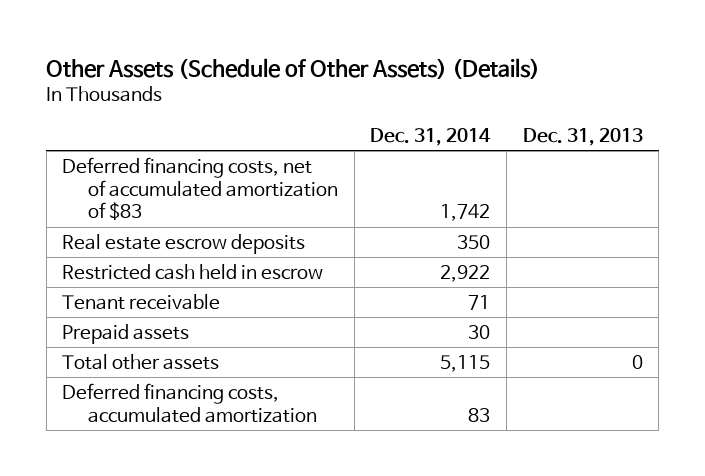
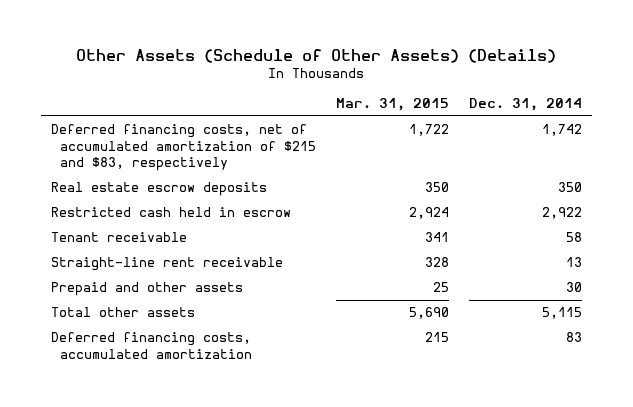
- | Dec. 31, 2014 | Dec. 31, 2013
+ | Mar. 31, 2015 | Dec. 31, 2014
- Deferred financing costs, net of accumulated amortization of $83 | 1,742 |
+ Deferred financing costs, net of accumulated amortization of $215 and $83, respectively | 1,722 | 1,742
- Tenant receivable | 71 |
- Prepaid assets | 30 |
+ Tenant receivable | 341 | 58
+ Straight-line rent receivable | 328 | 13
+ Prepaid and other assets | 25 | 30

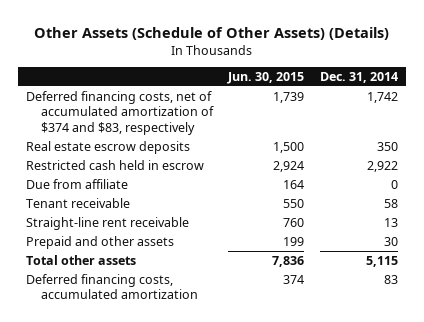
- | Mar. 31, 2015 | Dec. 31, 2014
+ | Jun. 30, 2015 | Dec. 31, 2014
- Deferred financing costs, net of accumulated amortization of $215 and $83, respectively | 1,722 | 1,742
+ Deferred financing costs, net of accumulated amortization of $374 and $83, respectively | 1,739 | 1,742
+ Due from affiliate | 164 | 0

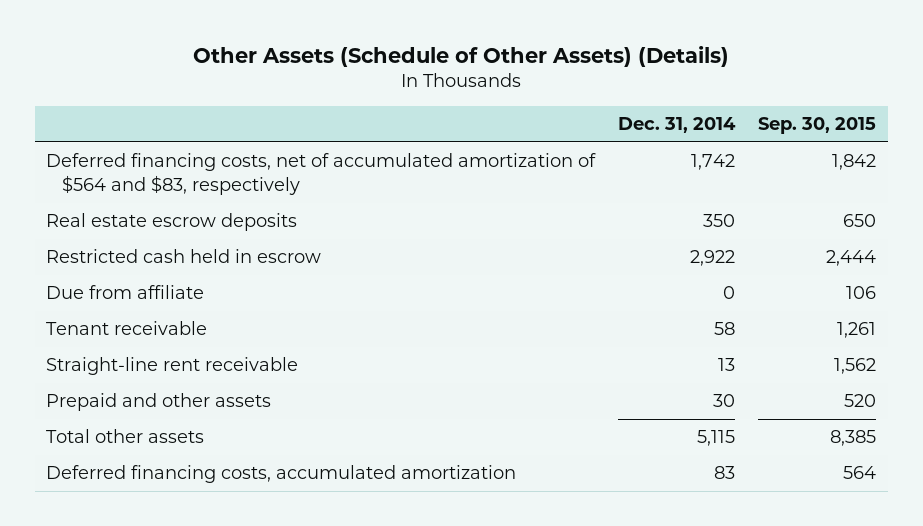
- | Jun. 30, 2015 | Dec. 31, 2014
+ | Dec. 31, 2014 | Sep. 30, 2015
- Deferred financing costs, net of accumulated amortization of $374 and $83, respectively | 1,739 | 1,742
+ Deferred financing costs, net of accumulated amortization of $564 and $83, respectively | 1,742 | 1,842

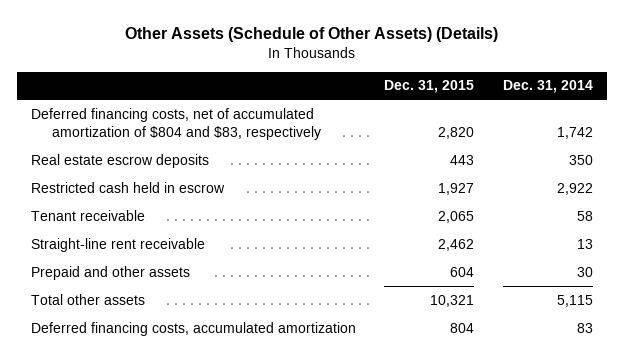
- | Dec. 31, 2014 | Sep. 30, 2015
+ | Dec. 31, 2015 | Dec. 31, 2014
- Deferred financing costs, net of accumulated amortization of $564 and $83, respectively | 1,742 | 1,842
+ Deferred financing costs, net of accumulated amortization of $804 and $83, respectively | 2,820 | 1,742
- Due from affiliate | 0 | 106

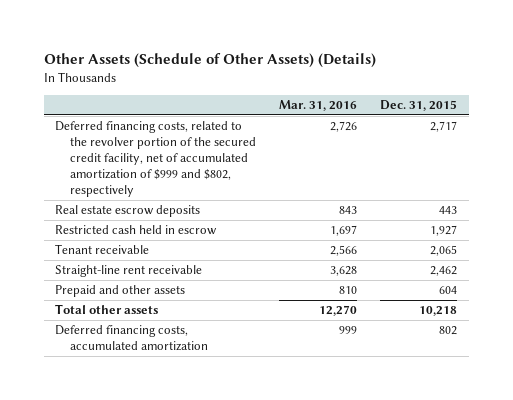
- | Dec. 31, 2015 | Dec. 31, 2014
+ | Mar. 31, 2016 | Dec. 31, 2015
- Deferred financing costs, net of accumulated amortization of $804 and $83, respectively | 2,820 | 1,742
+ Deferred financing costs, related to the revolver portion of the secured credit facility, net of accumulated amortization of $999 and $802, respectively | 2,726 | 2,717
- Total other assets | 10,321 | 5,115
- Deferred financing costs, accumulated amortization | 804 | 83
+ Total other assets | 12,270 | 10,218
+ Deferred financing costs, accumulated amortization | 999 | 802

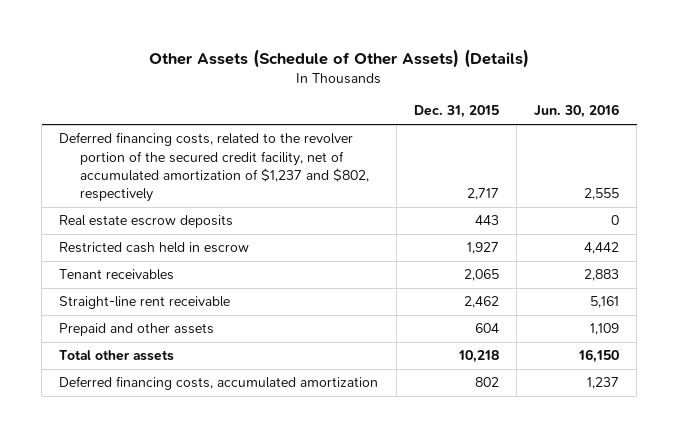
- | Mar. 31, 2016 | Dec. 31, 2015
+ | Dec. 31, 2015 | Jun. 30, 2016
- Deferred financing costs, related to the revolver portion of the secured credit facility, net of accumulated amortization of $999 and $802, respectively | 2,726 | 2,717
+ Deferred financing costs, related to the revolver portion of the secured credit facility, net of accumulated amortization of $1,237 and $802, respectively | 2,717 | 2,555
- Tenant receivable | 2,566 | 2,065
+ Tenant receivables | 2,065 | 2,883

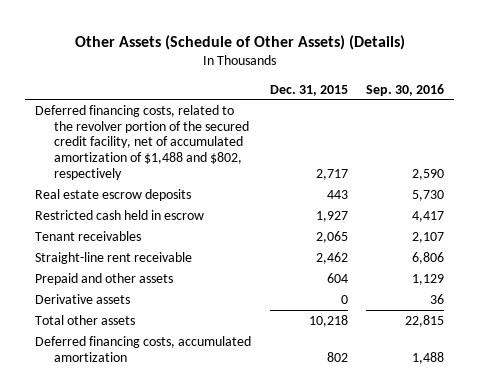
- | Dec. 31, 2015 | Jun. 30, 2016
+ | Dec. 31, 2015 | Sep. 30, 2016
- Deferred financing costs, related to the revolver portion of the secured credit facility, net of accumulated amortization of $1,237 and $802, respectively | 2,717 | 2,555
+ Deferred financing costs, related to the revolver portion of the secured credit facility, net of accumulated amortization of $1,488 and $802, respectively | 2,717 | 2,590
+ Derivative assets | 0 | 36

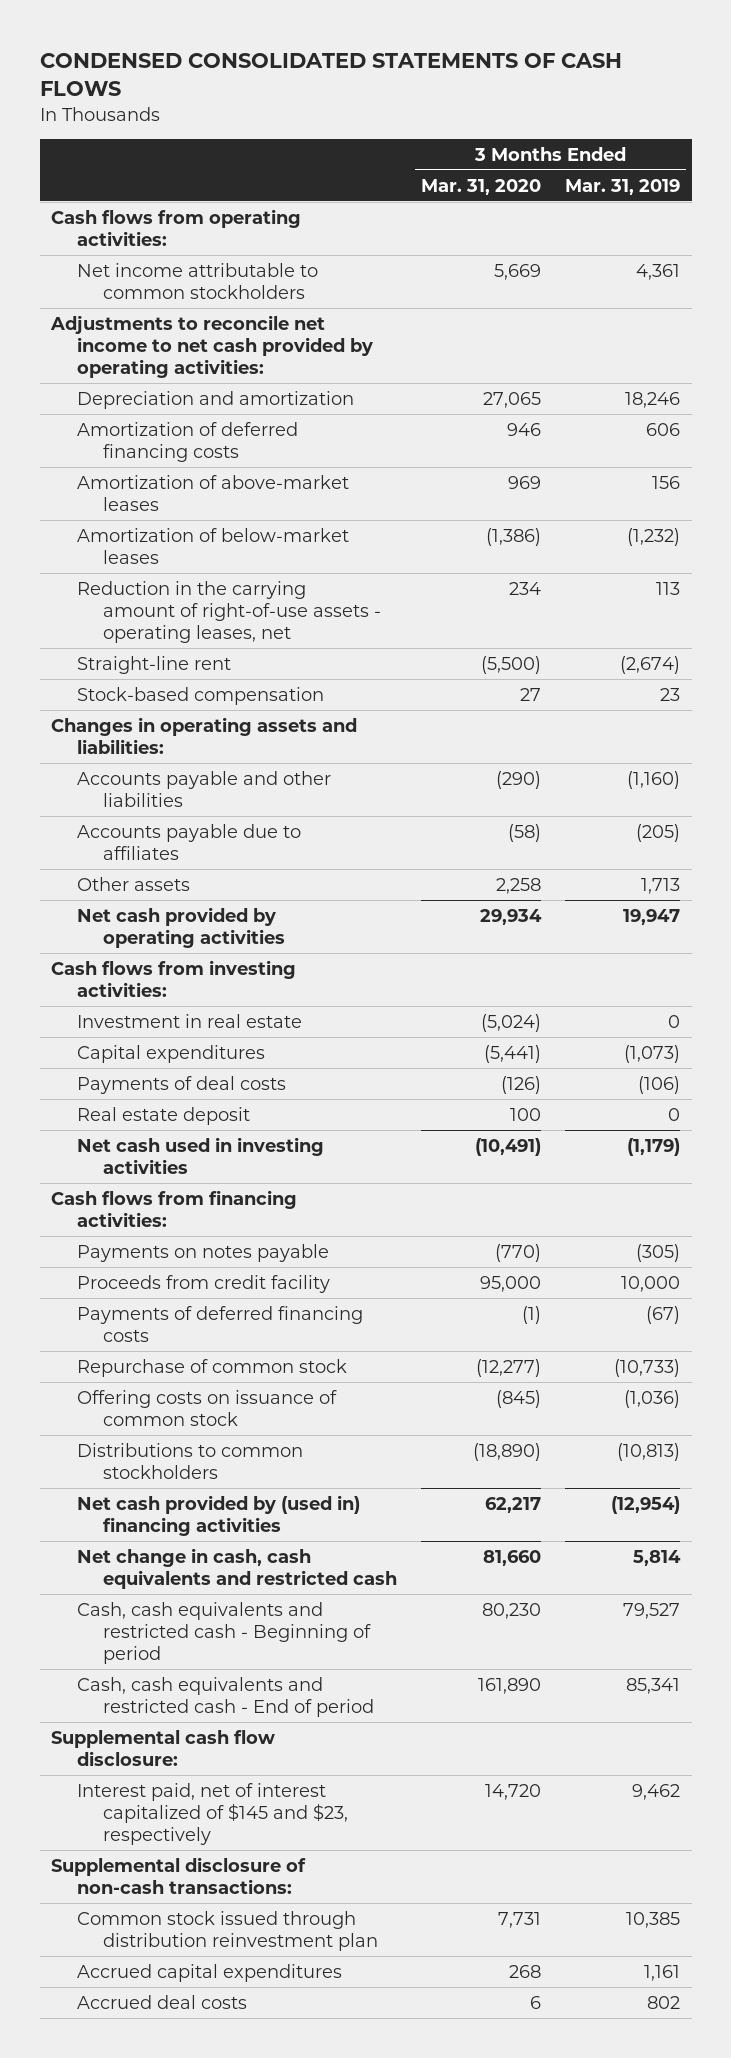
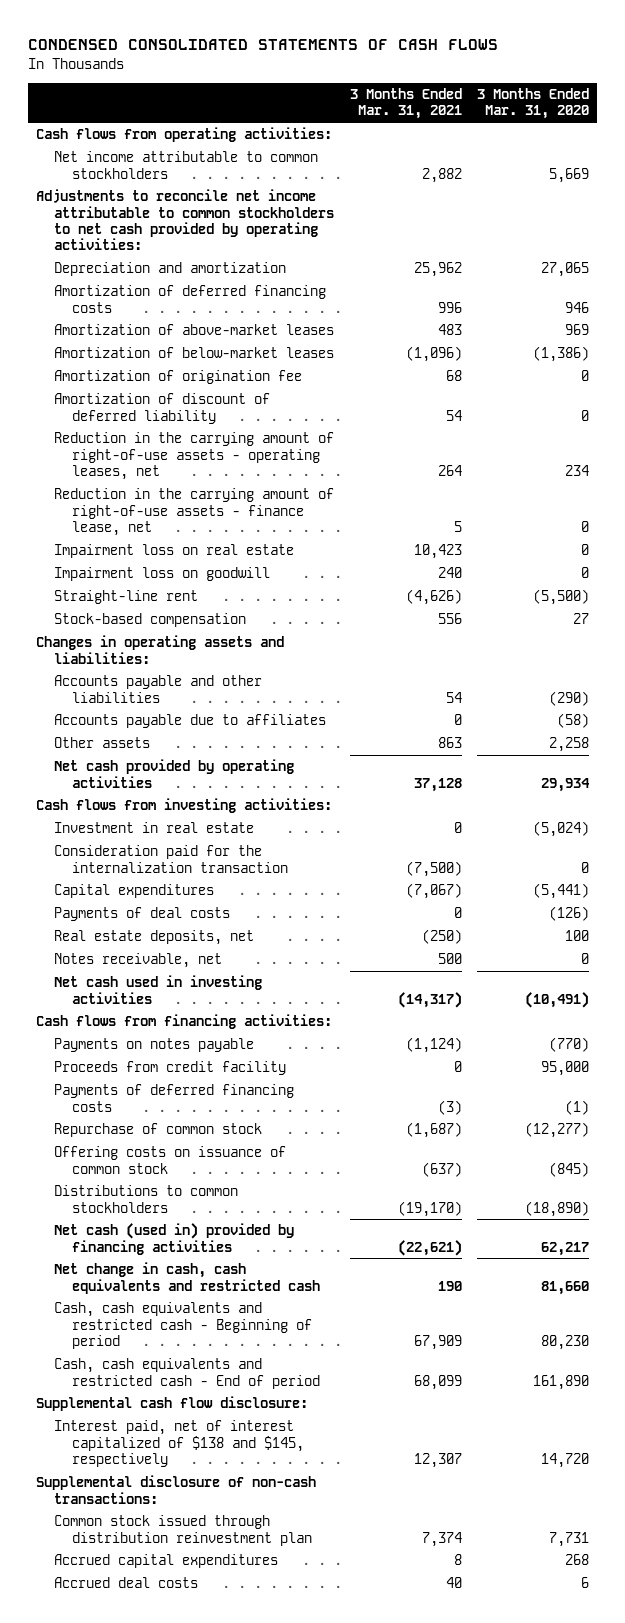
- | 3 Months Ended Mar. 31, 2020 | 3 Months Ended Mar. 31, 2019
+ | 3 Months Ended Mar. 31, 2021 | 3 Months Ended Mar. 31, 2020
- Adjustments to reconcile net income to net cash provided by operating activities:
+ Adjustments to reconcile net income attributable to common stockholders to net cash provided by operating activities:
+ Amortization of origination fee | 68 | 0
+ Amortization of discount of deferred liability | 54 | 0
+ Reduction in the carrying amount of right-of-use assets - finance lease, net | 5 | 0
+ Impairment loss on real estate | 10,423 | 0
+ Impairment loss on goodwill | 240 | 0
+ Consideration paid for the internalization transaction | (7,500) | 0
- Real estate deposit | 100 | 0
+ Real estate deposits, net | (250) | 100
+ Notes receivable, net | 500 | 0
- Net cash provided by (used in) financing activities | 62,217 | (12,954)
+ Net cash (used in) provided by financing activities | (22,621) | 62,217
- Interest paid, net of interest capitalized of $145 and $23, respectively | 14,720 | 9,462
+ Interest paid, net of interest capitalized of $138 and $145, respectively | 12,307 | 14,720

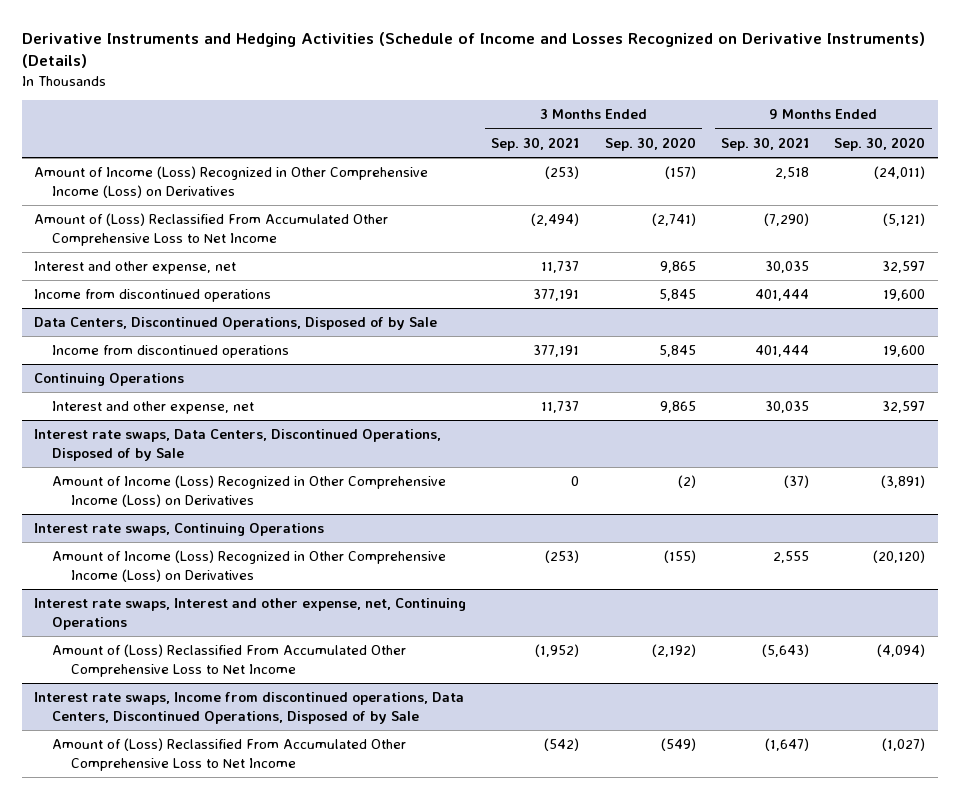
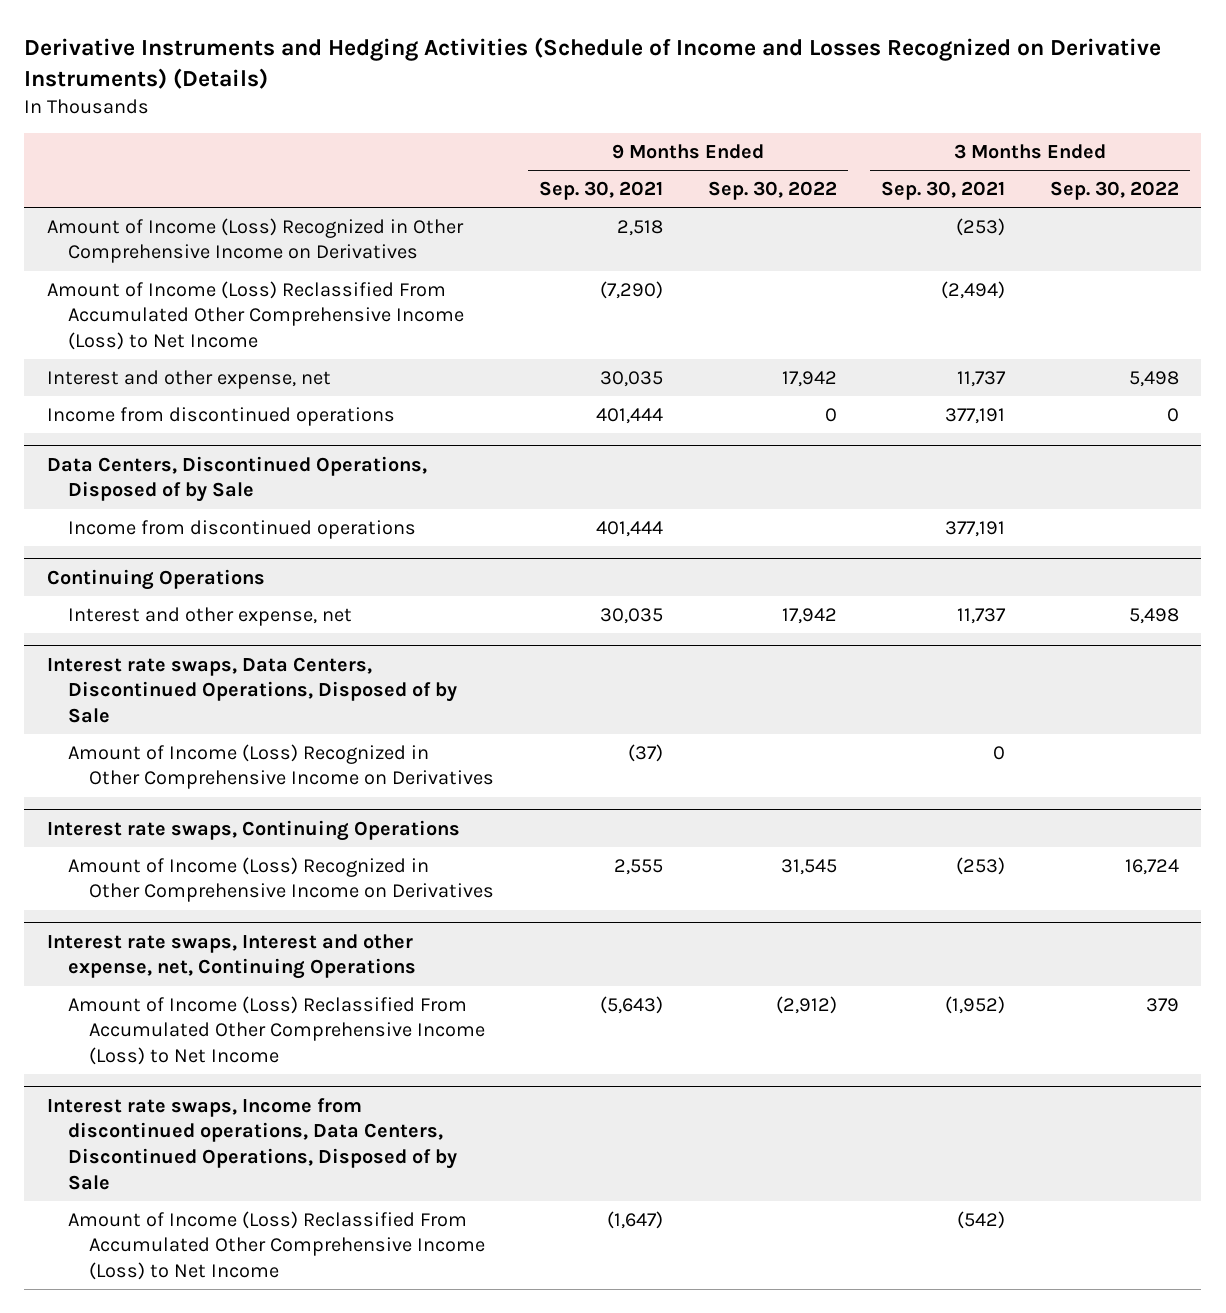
- | 3 Months Ended Sep. 30, 2021 | 3 Months Ended Sep. 30, 2020 | 9 Months Ended Sep. 30, 2021 | 9 Months Ended Sep. 30, 2020
+ | 9 Months Ended Sep. 30, 2021 | 9 Months Ended Sep. 30, 2022 | 3 Months Ended Sep. 30, 2021 | 3 Months Ended Sep. 30, 2022
- Amount of Income (Loss) Recognized in Other Comprehensive Income (Loss) on Derivatives | (253) | (157) | 2,518 | (24,011)
- Amount of (Loss) Reclassified From Accumulated Other Comprehensive Loss to Net Income | (2,494) | (2,741) | (7,290) | (5,121)
+ Amount of Income (Loss) Recognized in Other Comprehensive Income on Derivatives | 2,518 | | (253) |
+ Amount of Income (Loss) Reclassified From Accumulated Other Comprehensive Income (Loss) to Net Income | (7,290) | | (2,494) |
@ Interest rate swaps, Data Centers, Discontinued Operations, Disposed of by Sale
- Amount of Income (Loss) Recognized in Other Comprehensive Income (Loss) on Derivatives | 0 | (2) | (37) | (3,891)
+ Amount of Income (Loss) Recognized in Other Comprehensive Income on Derivatives | (37) | | 0 |
@ Interest rate swaps, Continuing Operations
- Amount of Income (Loss) Recognized in Other Comprehensive Income (Loss) on Derivatives | (253) | (155) | 2,555 | (20,120)
+ Amount of Income (Loss) Recognized in Other Comprehensive Income on Derivatives | 2,555 | 31,545 | (253) | 16,724
@ Interest rate swaps, Interest and other expense, net, Continuing Operations
- Amount of (Loss) Reclassified From Accumulated Other Comprehensive Loss to Net Income | (1,952) | (2,192) | (5,643) | (4,094)
+ Amount of Income (Loss) Reclassified From Accumulated Other Comprehensive Income (Loss) to Net Income | (5,643) | (2,912) | (1,952) | 379
@ Interest rate swaps, Income from discontinued operations, Data Centers, Discontinued Operations, Disposed of by Sale
- Amount of (Loss) Reclassified From Accumulated Other Comprehensive Loss to Net Income | (542) | (549) | (1,647) | (1,027)
+ Amount of Income (Loss) Reclassified From Accumulated Other Comprehensive Income (Loss) to Net Income | (1,647) | | (542) |

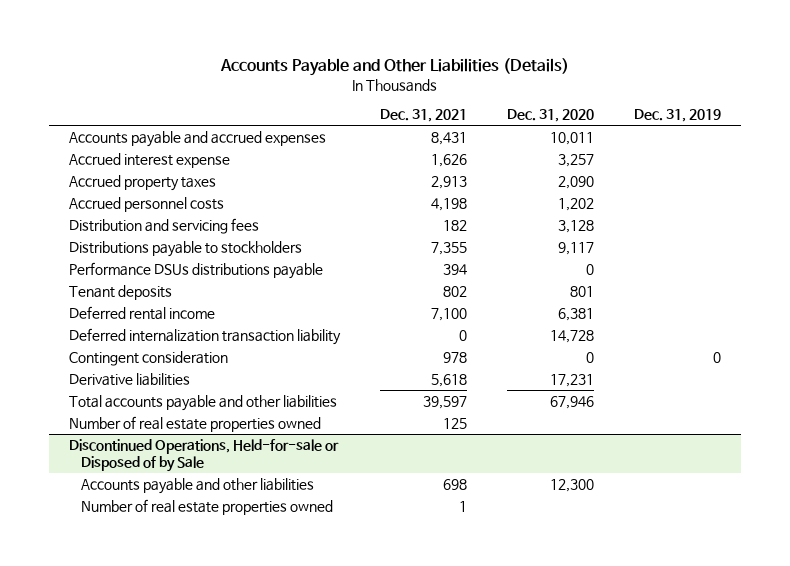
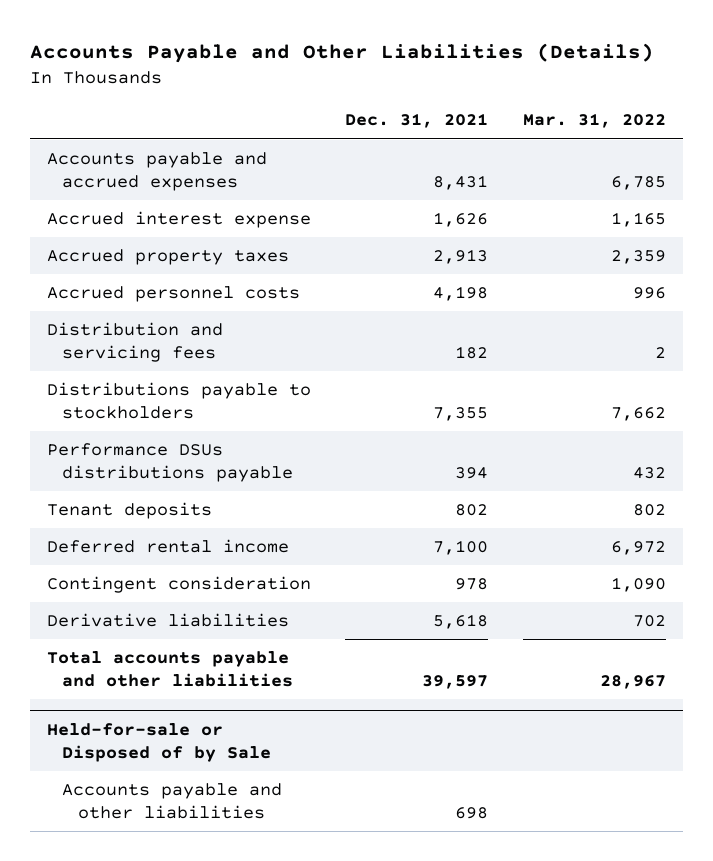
- | Dec. 31, 2021 | Dec. 31, 2020 | Dec. 31, 2019
+ | Dec. 31, 2021 | Mar. 31, 2022
- Deferred internalization transaction liability | 0 | 14,728 |
- Number of real estate properties owned | 125 | |
- Discontinued Operations, Held-for-sale or Disposed of by Sale
+ Held-for-sale or Disposed of by Sale
- Number of real estate properties owned | 1 | |

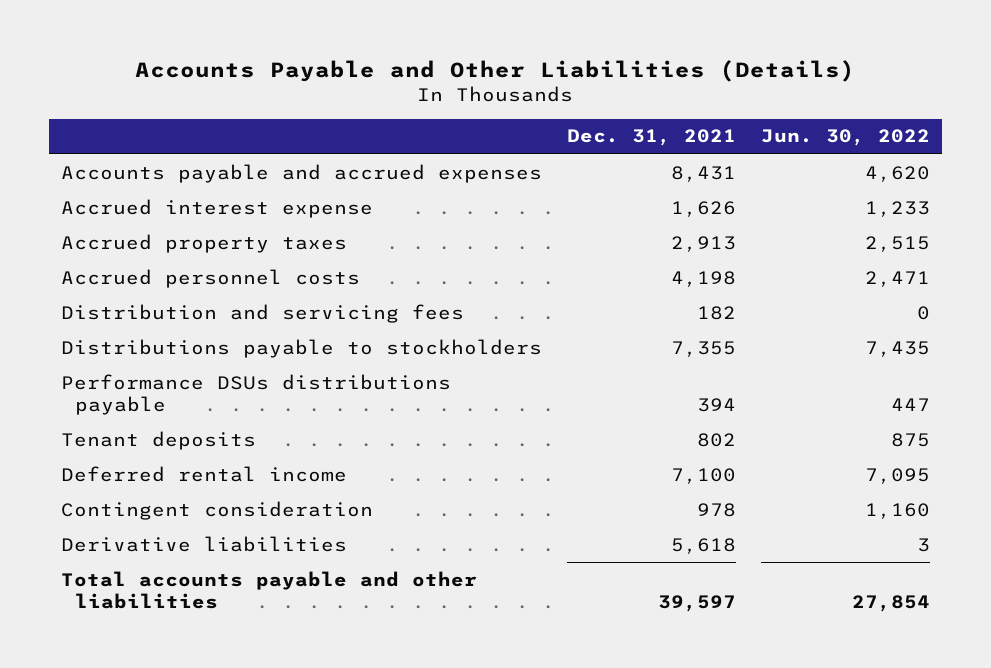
- | Dec. 31, 2021 | Mar. 31, 2022
+ | Dec. 31, 2021 | Jun. 30, 2022
- Held-for-sale or Disposed of by Sale
- Accounts payable and other liabilities | 698 |

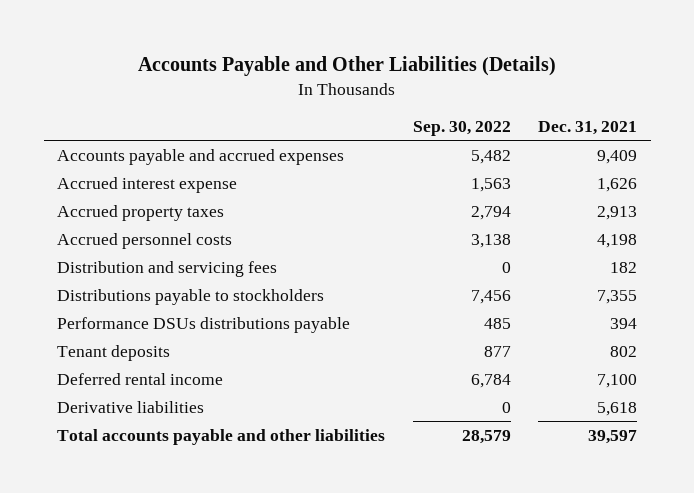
- | Dec. 31, 2021 | Jun. 30, 2022
+ | Sep. 30, 2022 | Dec. 31, 2021
- Accounts payable and accrued expenses | 8,431 | 4,620
+ Accounts payable and accrued expenses | 5,482 | 9,409
- Contingent consideration | 978 | 1,160

